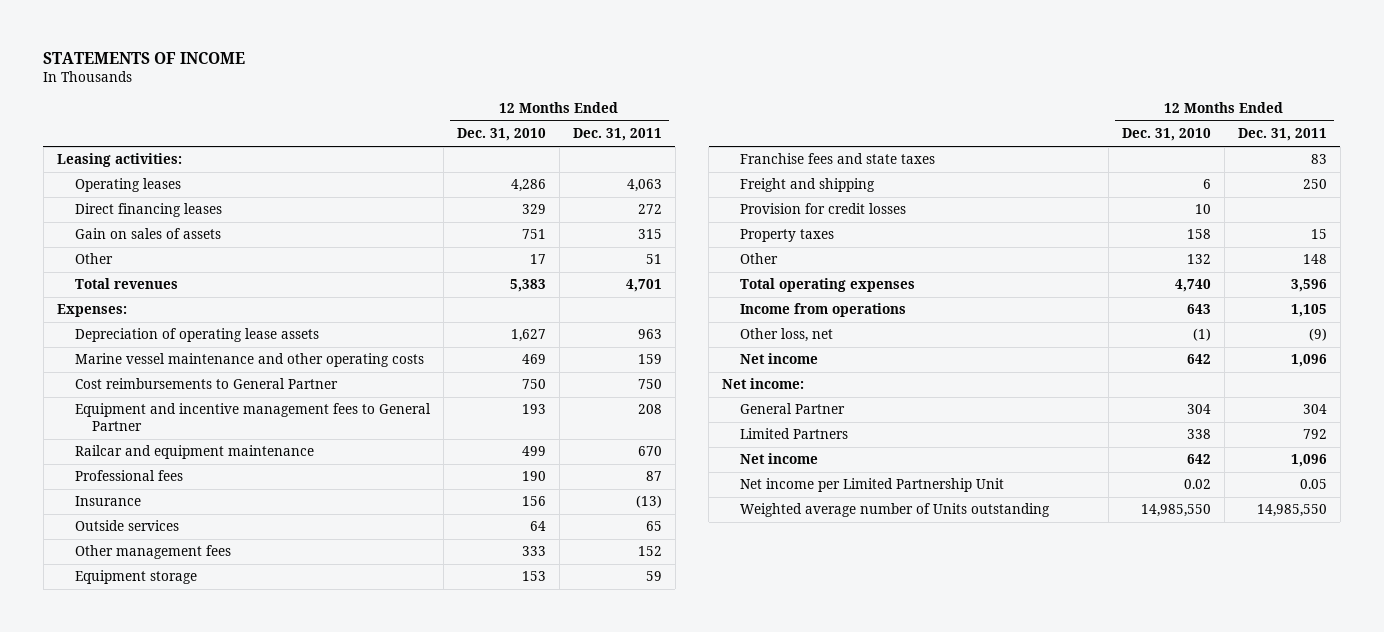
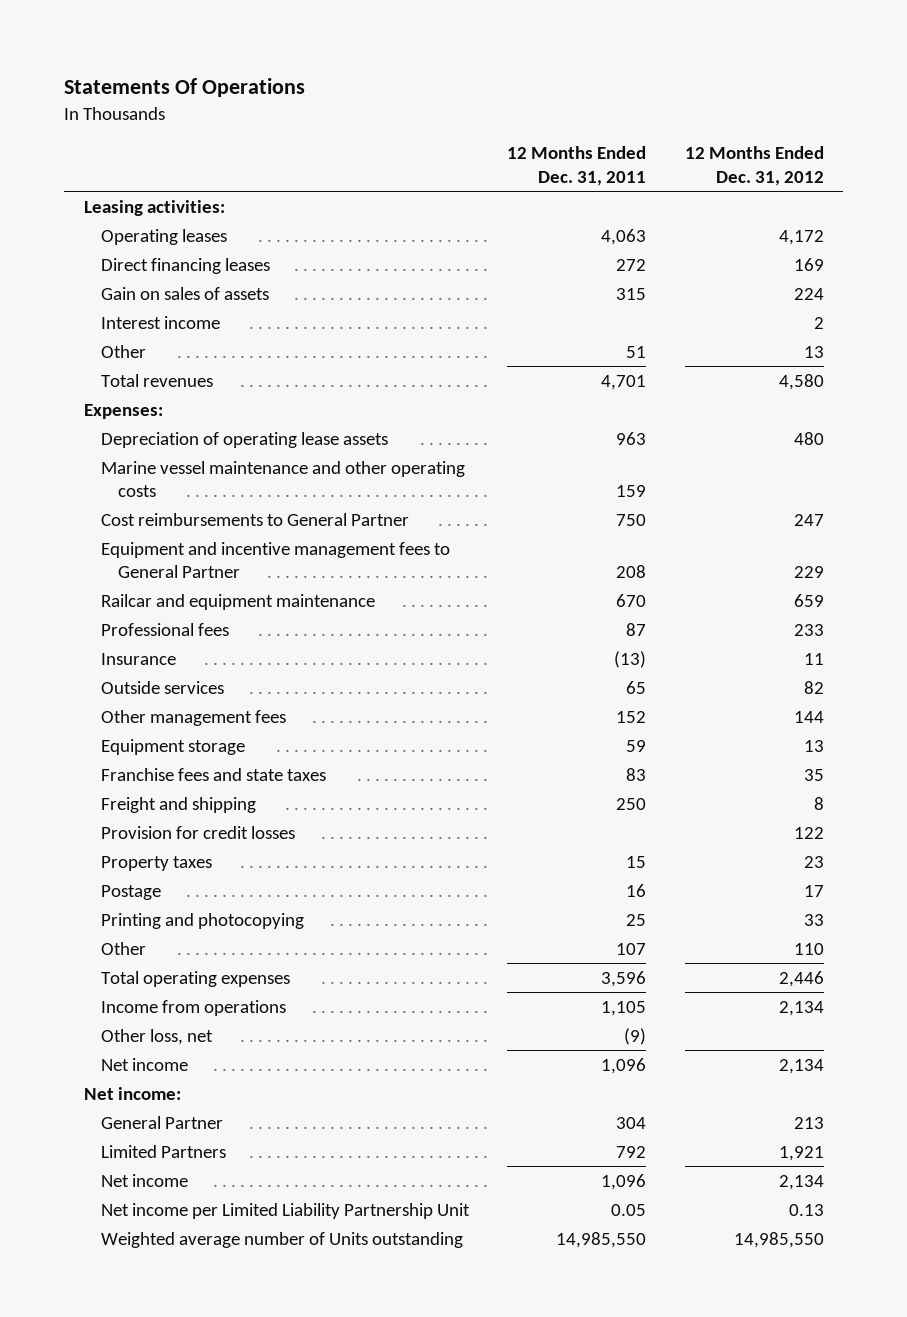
- STATEMENTS OF INCOME
+ Statements Of Operations
- | 12 Months Ended Dec. 31, 2010 | 12 Months Ended Dec. 31, 2011
+ | 12 Months Ended Dec. 31, 2011 | 12 Months Ended Dec. 31, 2012
+ Interest income | | 2
- Other | 132 | 148
+ Postage | 16 | 17
+ Printing and photocopying | 25 | 33
+ Other | 107 | 110
- Net income per Limited Partnership Unit | 0.02 | 0.05
+ Net income per Limited Liability Partnership Unit | 0.05 | 0.13

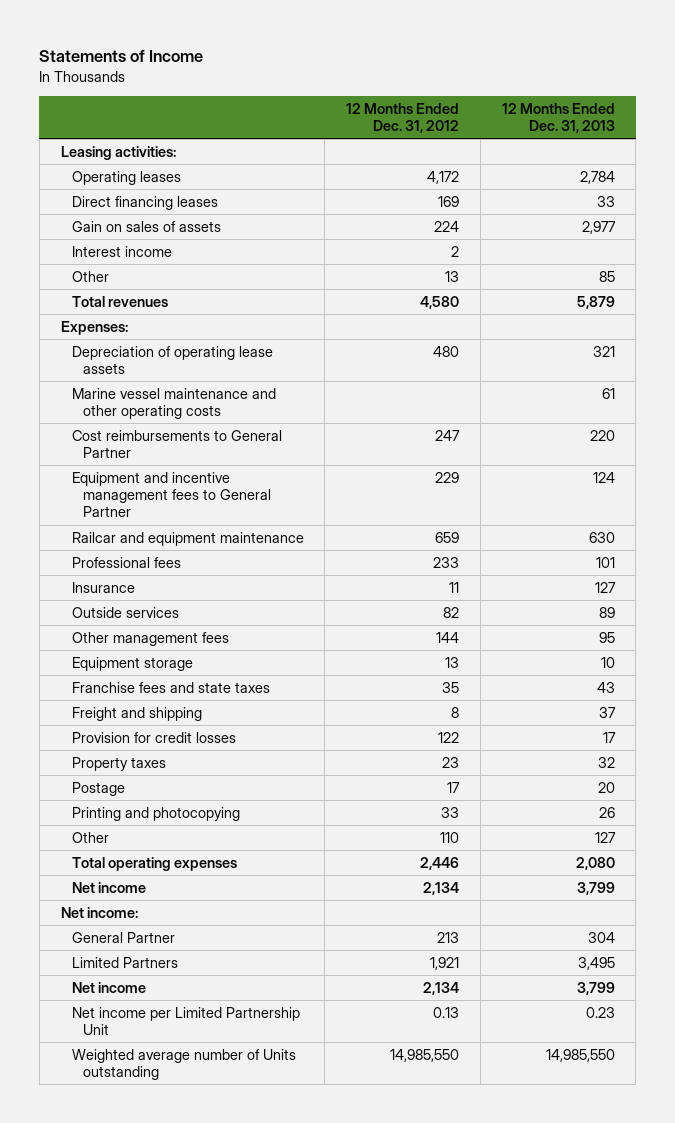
- Statements Of Operations
+ Statements of Income
- | 12 Months Ended Dec. 31, 2011 | 12 Months Ended Dec. 31, 2012
+ | 12 Months Ended Dec. 31, 2012 | 12 Months Ended Dec. 31, 2013
- Income from operations | 1,105 | 2,134
- Other loss, net | (9) |
- Net income per Limited Liability Partnership Unit | 0.05 | 0.13
+ Net income per Limited Partnership Unit | 0.13 | 0.23

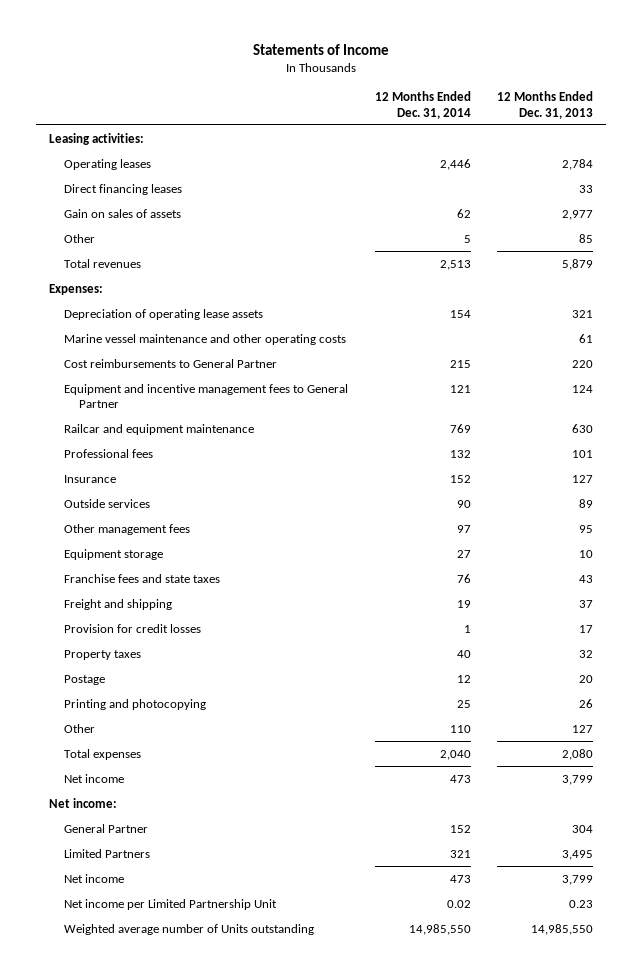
- | 12 Months Ended Dec. 31, 2012 | 12 Months Ended Dec. 31, 2013
+ | 12 Months Ended Dec. 31, 2014 | 12 Months Ended Dec. 31, 2013
- Interest income | 2 |
- Total operating expenses | 2,446 | 2,080
+ Total expenses | 2,040 | 2,080

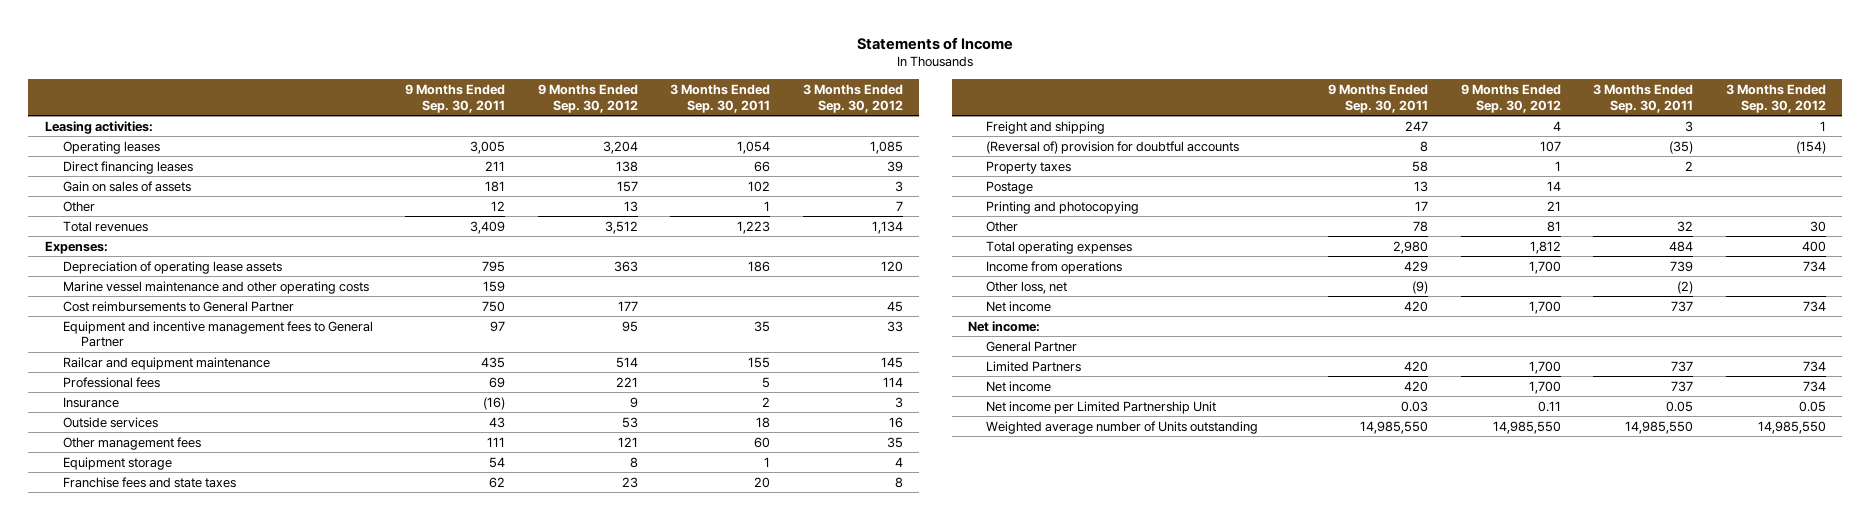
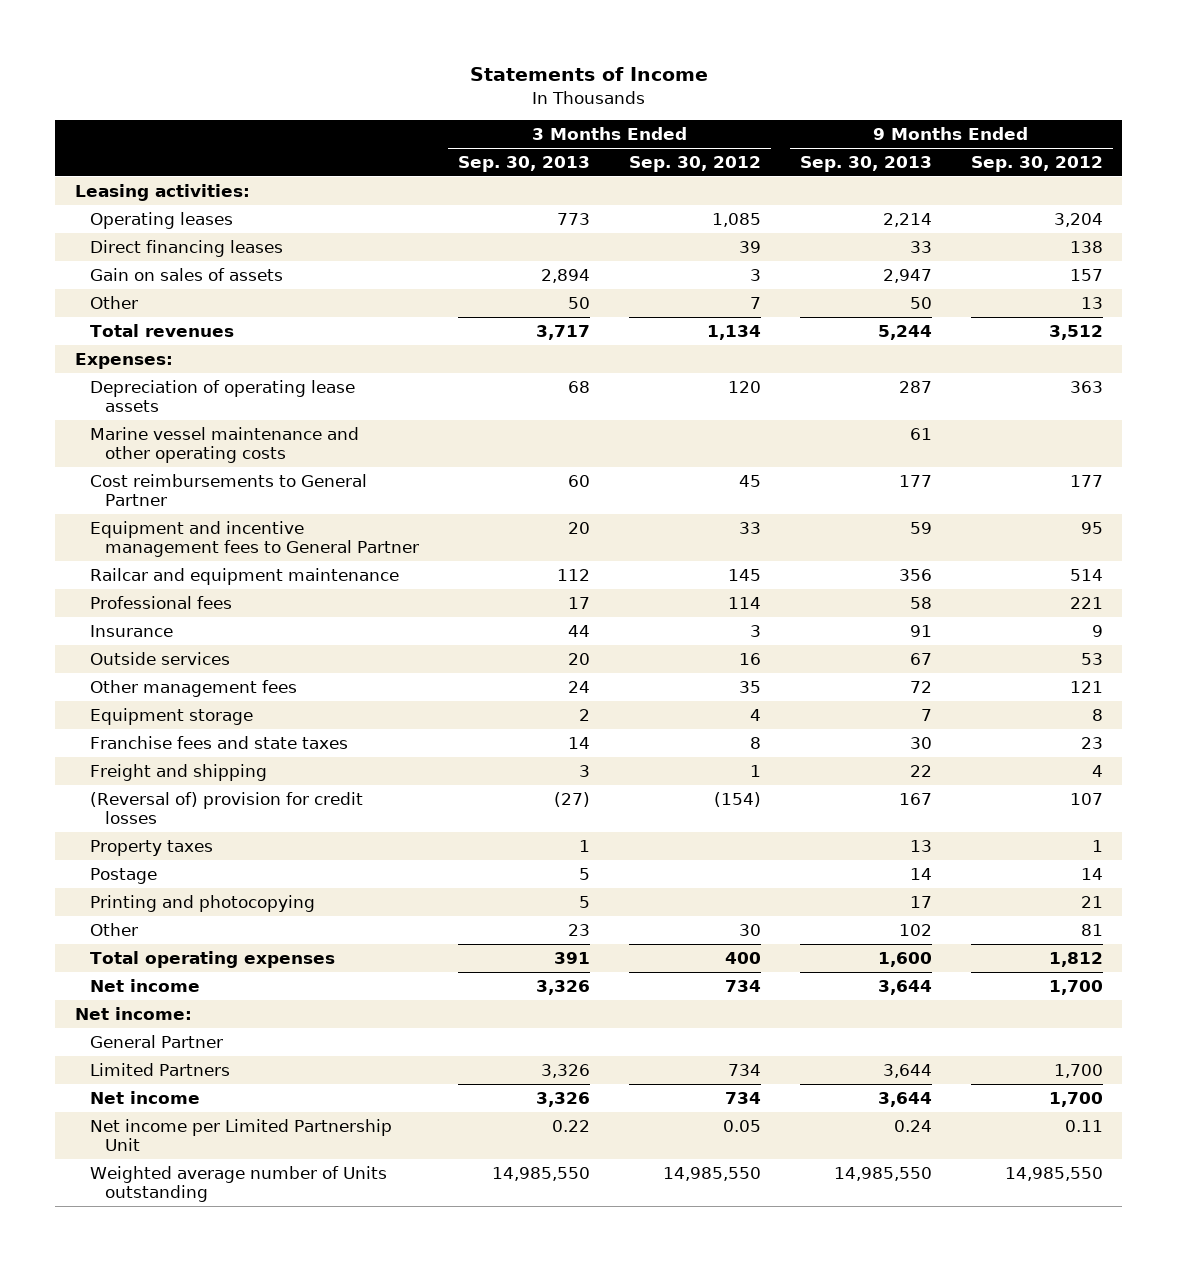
- | 9 Months Ended Sep. 30, 2011 | 9 Months Ended Sep. 30, 2012 | 3 Months Ended Sep. 30, 2011 | 3 Months Ended Sep. 30, 2012
+ | 3 Months Ended Sep. 30, 2013 | 3 Months Ended Sep. 30, 2012 | 9 Months Ended Sep. 30, 2013 | 9 Months Ended Sep. 30, 2012
- (Reversal of) provision for doubtful accounts | 8 | 107 | (35) | (154)
+ (Reversal of) provision for credit losses | (27) | (154) | 167 | 107
- Income from operations | 429 | 1,700 | 739 | 734
- Other loss, net | (9) | | (2) |

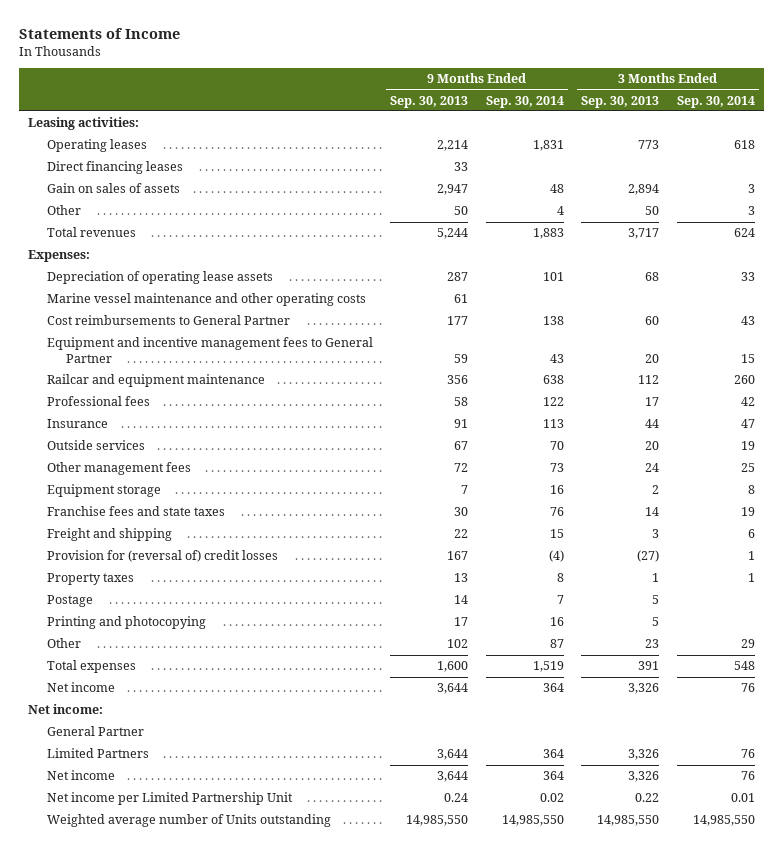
- | 3 Months Ended Sep. 30, 2013 | 3 Months Ended Sep. 30, 2012 | 9 Months Ended Sep. 30, 2013 | 9 Months Ended Sep. 30, 2012
+ | 9 Months Ended Sep. 30, 2013 | 9 Months Ended Sep. 30, 2014 | 3 Months Ended Sep. 30, 2013 | 3 Months Ended Sep. 30, 2014
- (Reversal of) provision for credit losses | (27) | (154) | 167 | 107
+ Provision for (reversal of) credit losses | 167 | (4) | (27) | 1
- Total operating expenses | 391 | 400 | 1,600 | 1,812
+ Total expenses | 1,600 | 1,519 | 391 | 548

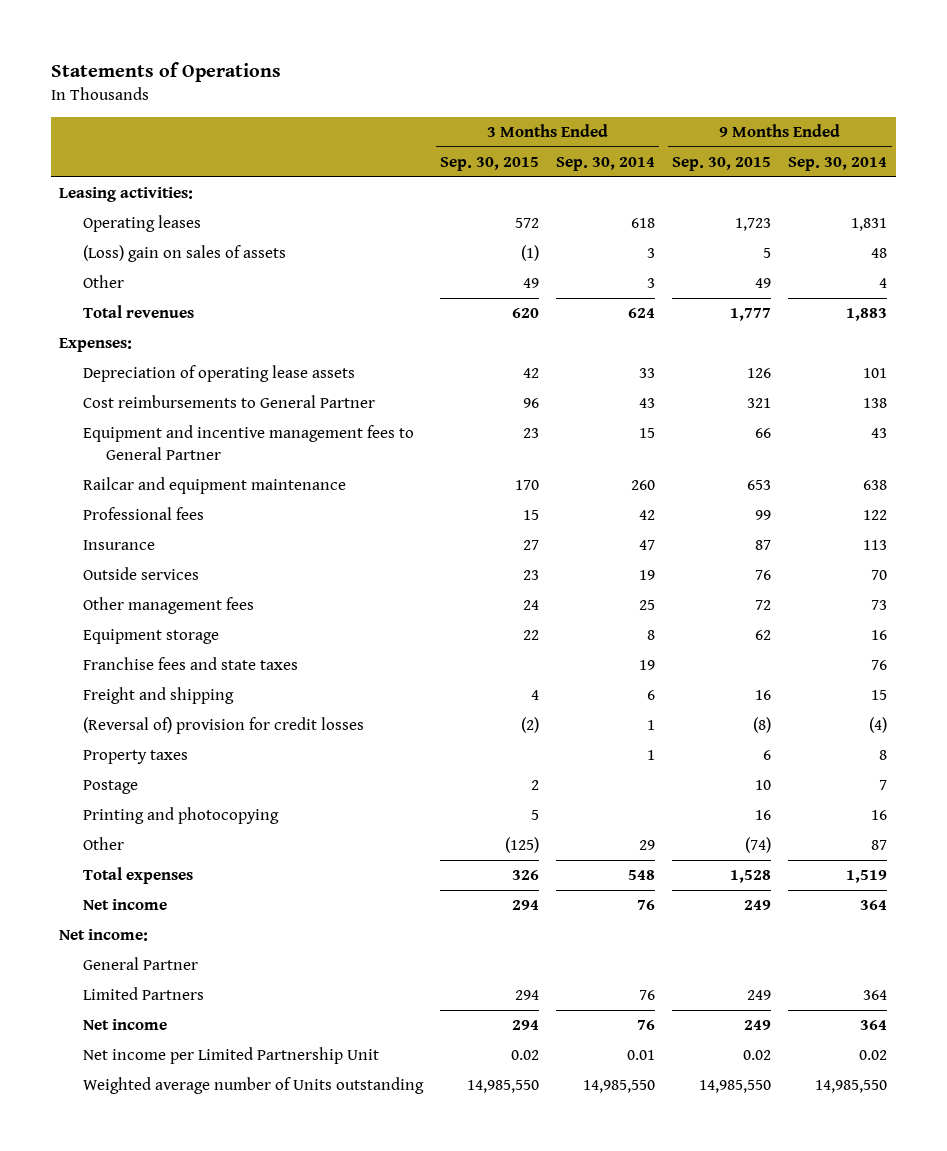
- Statements of Income
+ Statements of Operations
- | 9 Months Ended Sep. 30, 2013 | 9 Months Ended Sep. 30, 2014 | 3 Months Ended Sep. 30, 2013 | 3 Months Ended Sep. 30, 2014
+ | 3 Months Ended Sep. 30, 2015 | 3 Months Ended Sep. 30, 2014 | 9 Months Ended Sep. 30, 2015 | 9 Months Ended Sep. 30, 2014
- Direct financing leases | 33 | | |
- Gain on sales of assets | 2,947 | 48 | 2,894 | 3
+ (Loss) gain on sales of assets | (1) | 3 | 5 | 48
- Marine vessel maintenance and other operating costs | 61 | | |
- Provision for (reversal of) credit losses | 167 | (4) | (27) | 1
+ (Reversal of) provision for credit losses | (2) | 1 | (8) | (4)

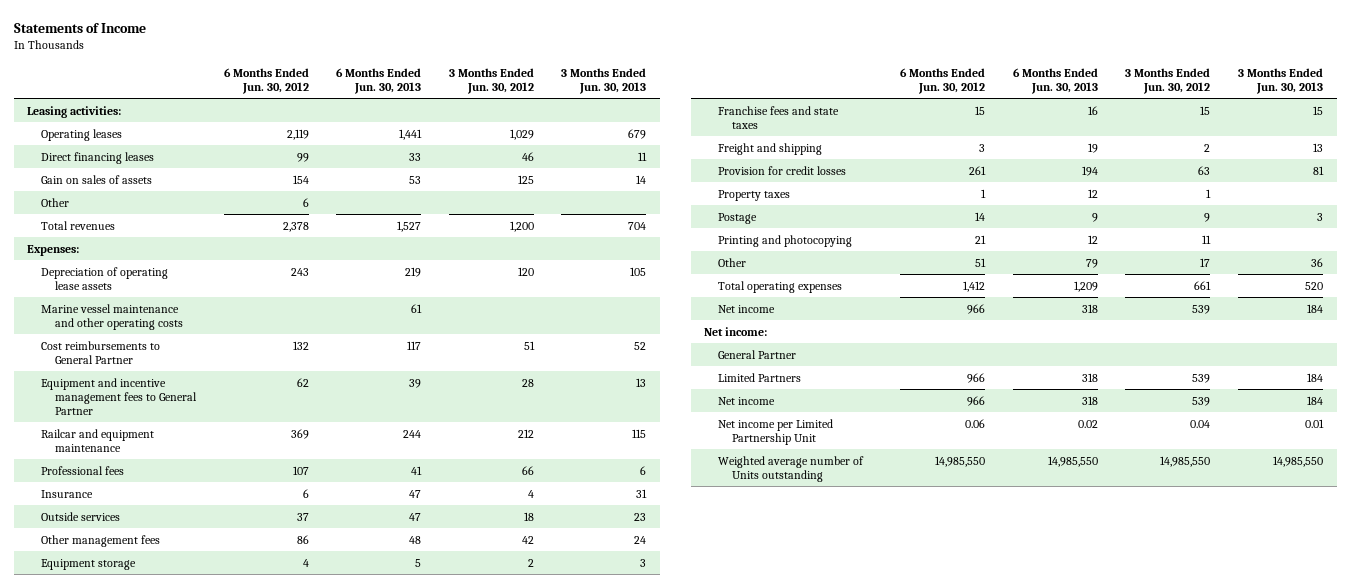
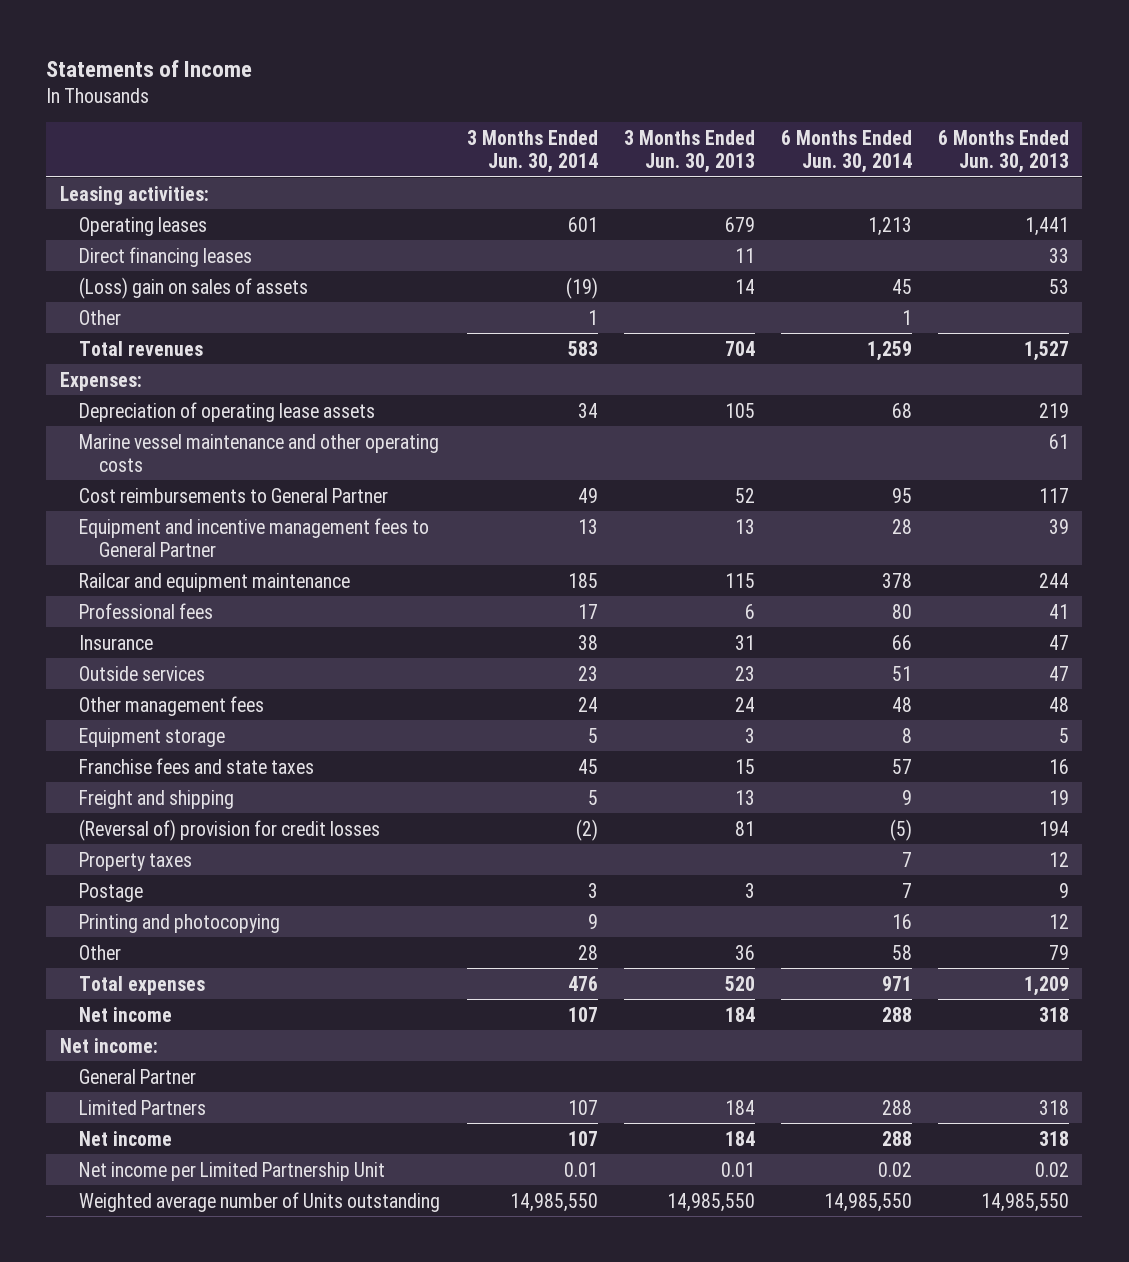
- | 6 Months Ended Jun. 30, 2012 | 6 Months Ended Jun. 30, 2013 | 3 Months Ended Jun. 30, 2012 | 3 Months Ended Jun. 30, 2013
+ | 3 Months Ended Jun. 30, 2014 | 3 Months Ended Jun. 30, 2013 | 6 Months Ended Jun. 30, 2014 | 6 Months Ended Jun. 30, 2013
- Gain on sales of assets | 154 | 53 | 125 | 14
+ (Loss) gain on sales of assets | (19) | 14 | 45 | 53
- Provision for credit losses | 261 | 194 | 63 | 81
+ (Reversal of) provision for credit losses | (2) | 81 | (5) | 194
- Total operating expenses | 1,412 | 1,209 | 661 | 520
+ Total expenses | 476 | 520 | 971 | 1,209

